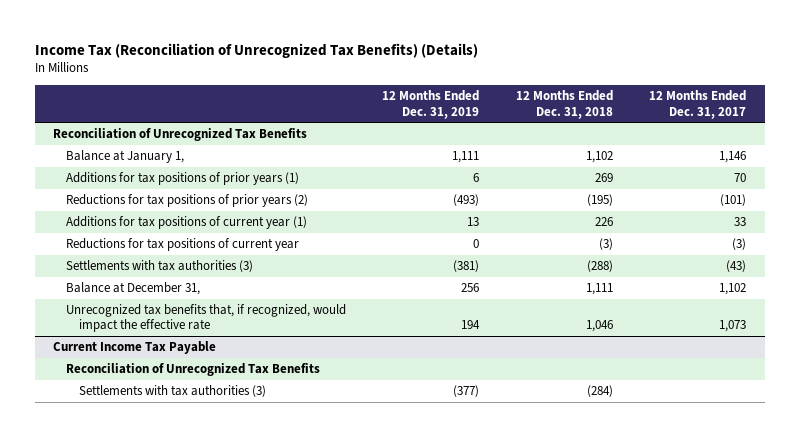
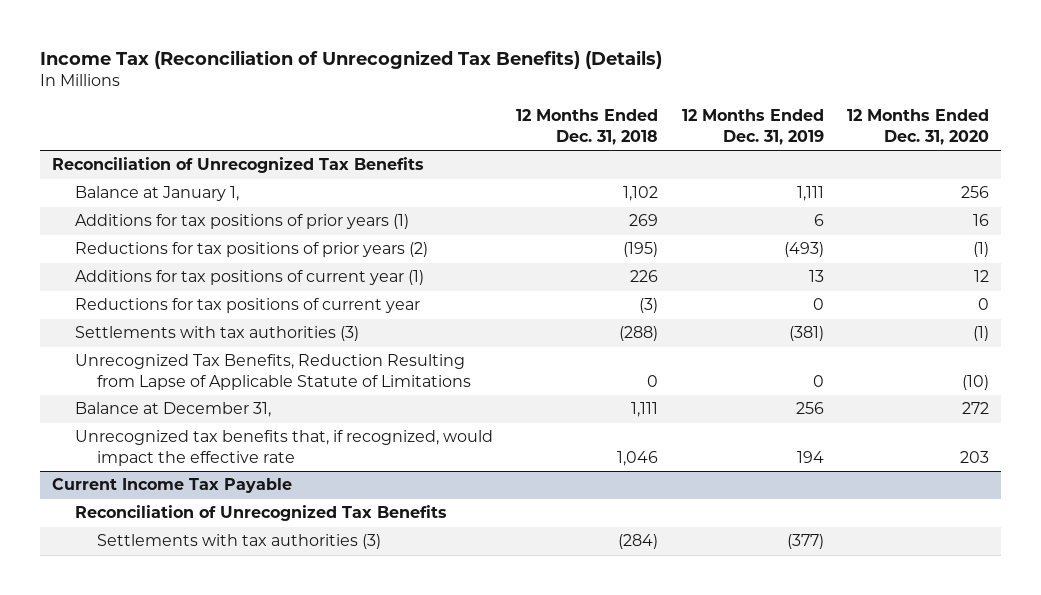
- | 12 Months Ended Dec. 31, 2019 | 12 Months Ended Dec. 31, 2018 | 12 Months Ended Dec. 31, 2017
+ | 12 Months Ended Dec. 31, 2018 | 12 Months Ended Dec. 31, 2019 | 12 Months Ended Dec. 31, 2020
+ Unrecognized Tax Benefits, Reduction Resulting from Lapse of Applicable Statute of Limitations | 0 | 0 | (10)

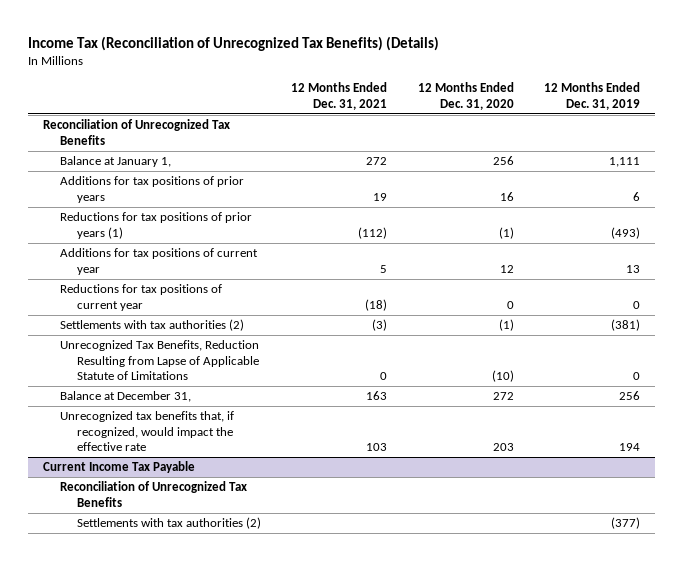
- | 12 Months Ended Dec. 31, 2018 | 12 Months Ended Dec. 31, 2019 | 12 Months Ended Dec. 31, 2020
+ | 12 Months Ended Dec. 31, 2021 | 12 Months Ended Dec. 31, 2020 | 12 Months Ended Dec. 31, 2019
- Additions for tax positions of prior years (1) | 269 | 6 | 16
- Reductions for tax positions of prior years (2) | (195) | (493) | (1)
- Additions for tax positions of current year (1) | 226 | 13 | 12
+ Additions for tax positions of prior years | 19 | 16 | 6
+ Reductions for tax positions of prior years (1) | (112) | (1) | (493)
+ Additions for tax positions of current year | 5 | 12 | 13
- Settlements with tax authorities (3) | (288) | (381) | (1)
+ Settlements with tax authorities (2) | (3) | (1) | (381)
@ Current Income Tax Payable
- Settlements with tax authorities (3) | (284) | (377) |
+ Settlements with tax authorities (2) | | | (377)

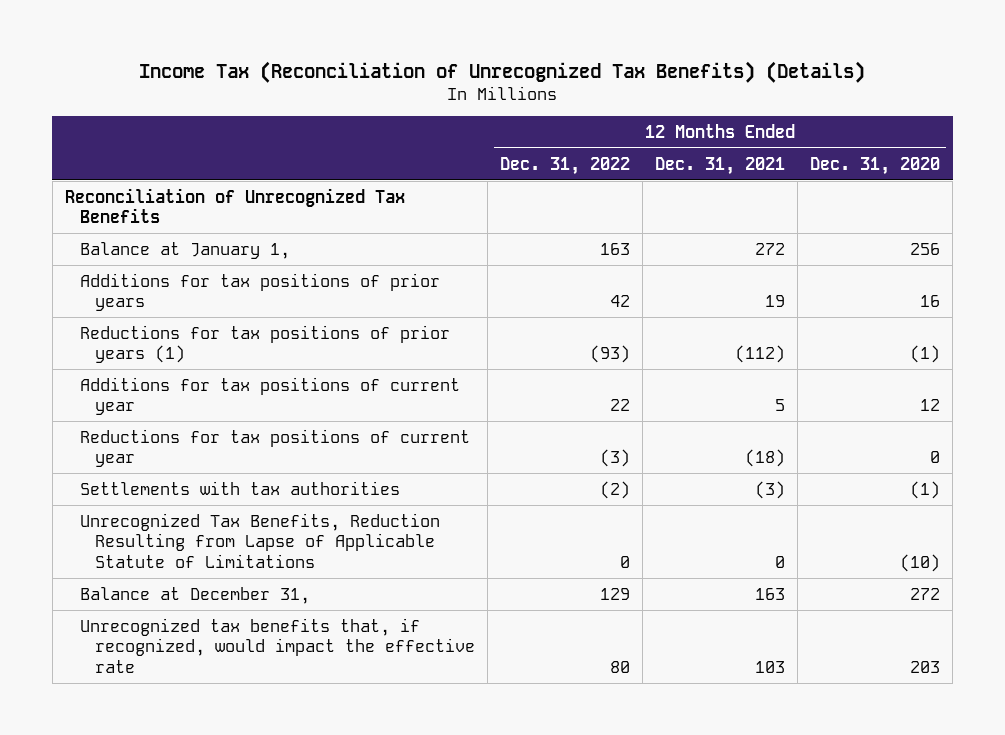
- | 12 Months Ended Dec. 31, 2021 | 12 Months Ended Dec. 31, 2020 | 12 Months Ended Dec. 31, 2019
+ | 12 Months Ended Dec. 31, 2022 | 12 Months Ended Dec. 31, 2021 | 12 Months Ended Dec. 31, 2020
- Settlements with tax authorities (2) | (3) | (1) | (381)
+ Settlements with tax authorities | (2) | (3) | (1)
- Current Income Tax Payable
- Reconciliation of Unrecognized Tax Benefits
- Settlements with tax authorities (2) | | | (377)

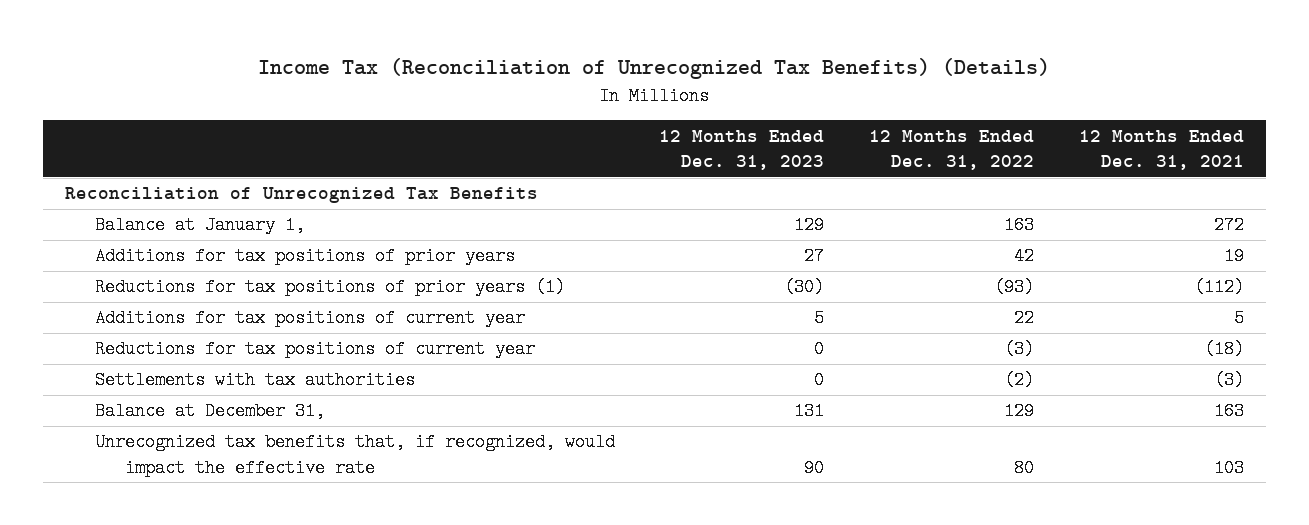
- | 12 Months Ended Dec. 31, 2022 | 12 Months Ended Dec. 31, 2021 | 12 Months Ended Dec. 31, 2020
+ | 12 Months Ended Dec. 31, 2023 | 12 Months Ended Dec. 31, 2022 | 12 Months Ended Dec. 31, 2021
- Unrecognized Tax Benefits, Reduction Resulting from Lapse of Applicable Statute of Limitations | 0 | 0 | (10)

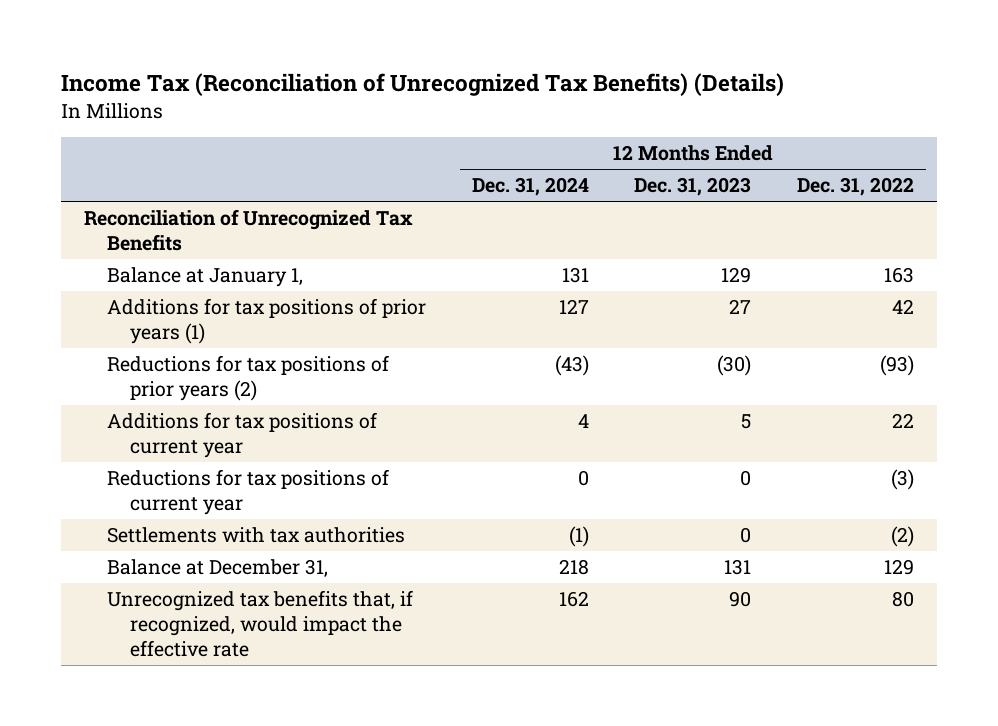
- | 12 Months Ended Dec. 31, 2023 | 12 Months Ended Dec. 31, 2022 | 12 Months Ended Dec. 31, 2021
+ | 12 Months Ended Dec. 31, 2024 | 12 Months Ended Dec. 31, 2023 | 12 Months Ended Dec. 31, 2022
- Additions for tax positions of prior years | 27 | 42 | 19
- Reductions for tax positions of prior years (1) | (30) | (93) | (112)
+ Additions for tax positions of prior years (1) | 127 | 27 | 42
+ Reductions for tax positions of prior years (2) | (43) | (30) | (93)

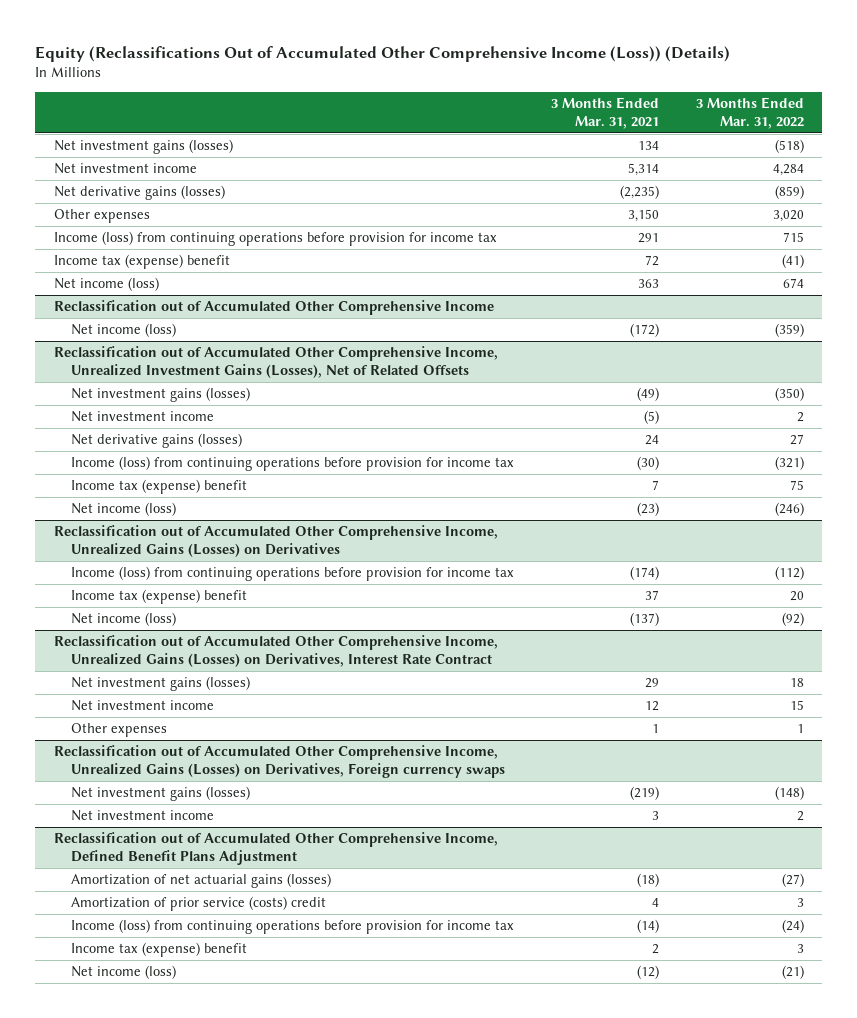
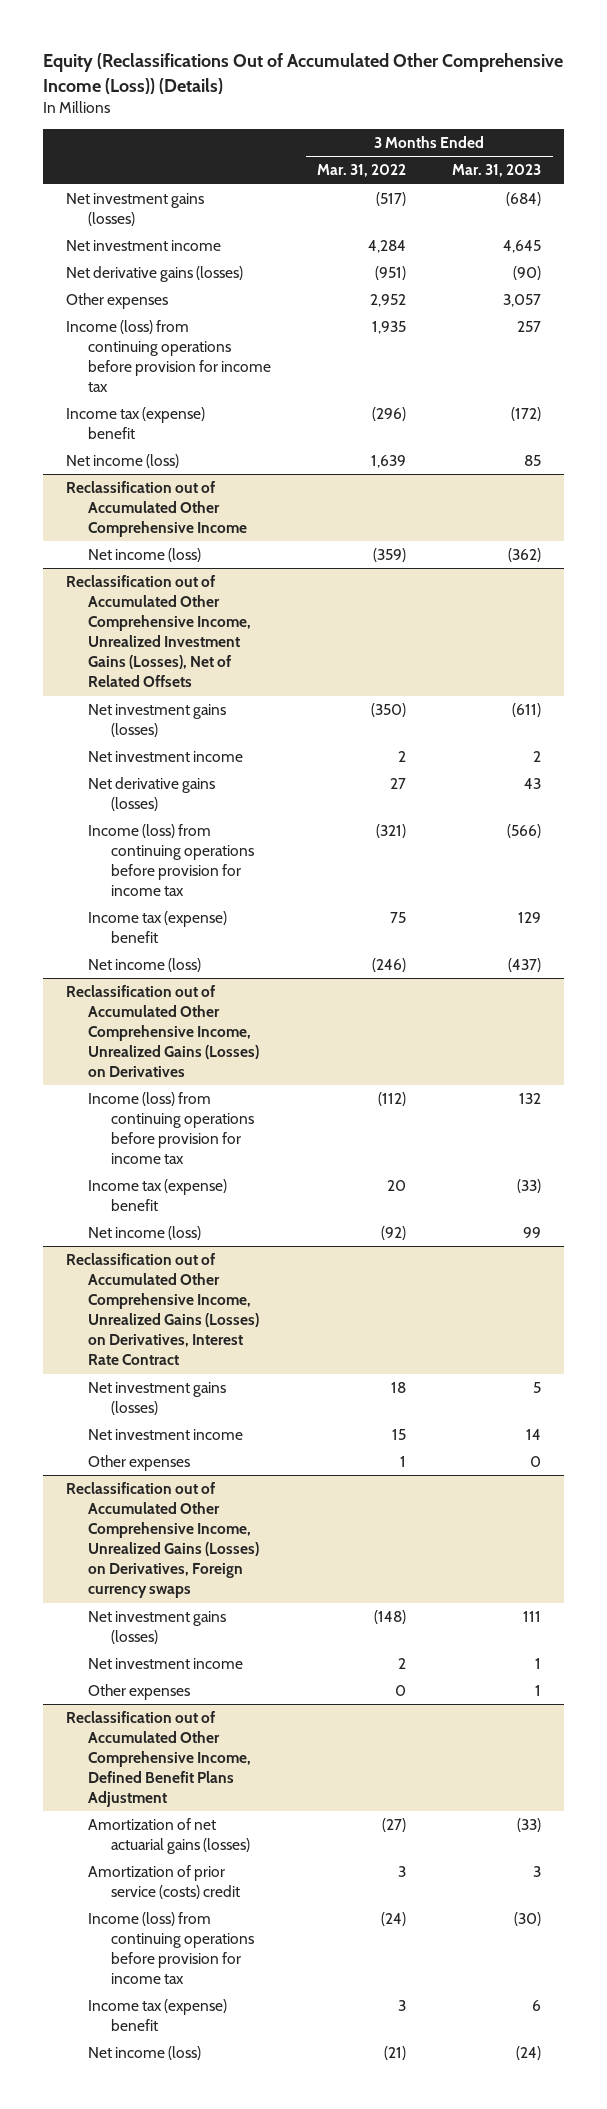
- | 3 Months Ended Mar. 31, 2021 | 3 Months Ended Mar. 31, 2022
+ | 3 Months Ended Mar. 31, 2022 | 3 Months Ended Mar. 31, 2023
- Net investment gains (losses) | 134 | (518)
+ Net investment gains (losses) | (517) | (684)
- Net derivative gains (losses) | (2,235) | (859)
- Other expenses | 3,150 | 3,020
- Income (loss) from continuing operations before provision for income tax | 291 | 715
- Income tax (expense) benefit | 72 | (41)
- Net income (loss) | 363 | 674
+ Net derivative gains (losses) | (951) | (90)
+ Other expenses | 2,952 | 3,057
+ Income (loss) from continuing operations before provision for income tax | 1,935 | 257
+ Income tax (expense) benefit | (296) | (172)
+ Net income (loss) | 1,639 | 85
@ Reclassification out of Accumulated Other Comprehensive Income, Unrealized Gains (Losses) on Derivatives, Foreign currency swaps
+ Other expenses | 0 | 1

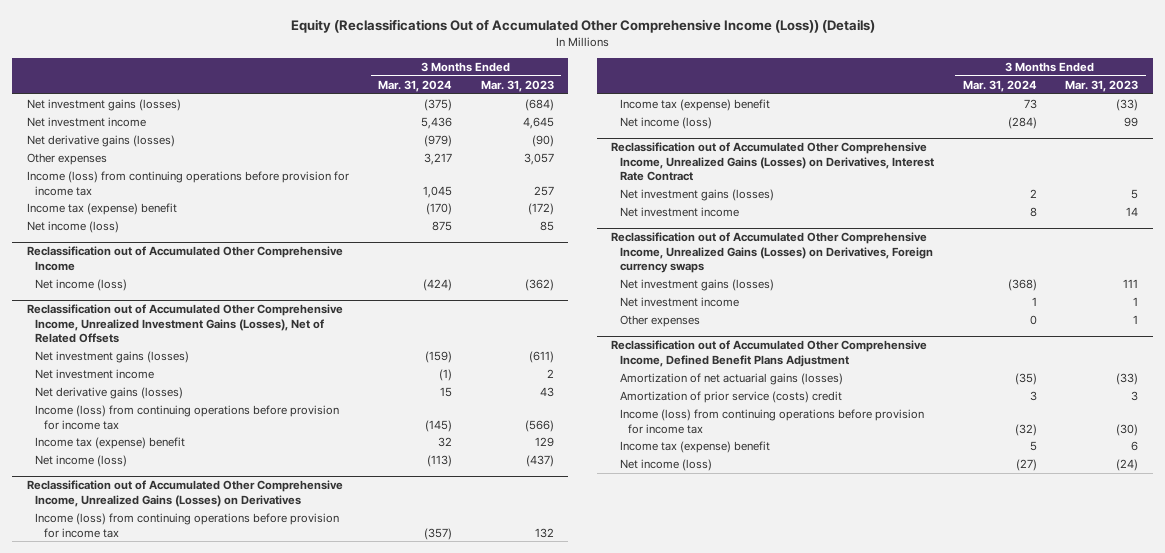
- | 3 Months Ended Mar. 31, 2022 | 3 Months Ended Mar. 31, 2023
+ | 3 Months Ended Mar. 31, 2024 | 3 Months Ended Mar. 31, 2023
@ Reclassification out of Accumulated Other Comprehensive Income, Unrealized Gains (Losses) on Derivatives, Interest Rate Contract
- Other expenses | 1 | 0

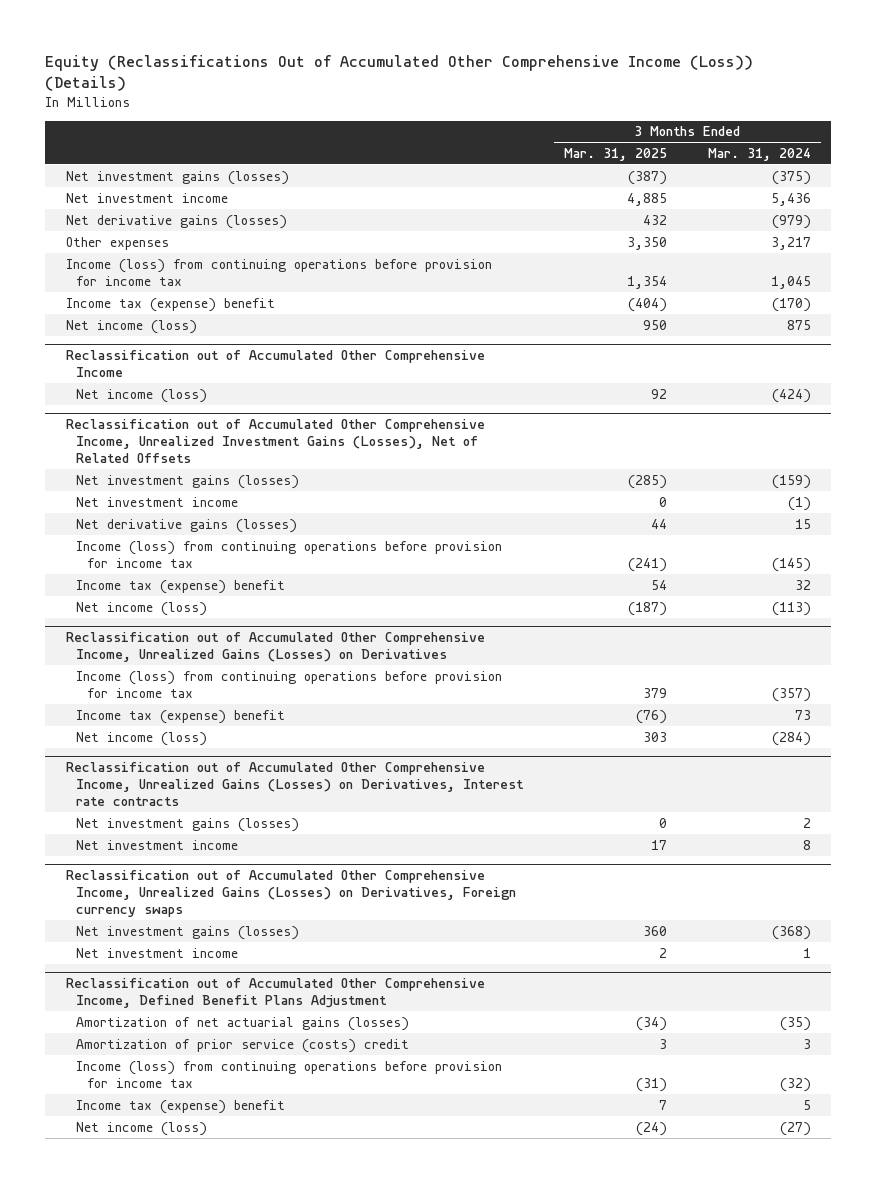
- | 3 Months Ended Mar. 31, 2024 | 3 Months Ended Mar. 31, 2023
+ | 3 Months Ended Mar. 31, 2025 | 3 Months Ended Mar. 31, 2024
- Reclassification out of Accumulated Other Comprehensive Income, Unrealized Gains (Losses) on Derivatives, Interest Rate Contract
+ Reclassification out of Accumulated Other Comprehensive Income, Unrealized Gains (Losses) on Derivatives, Interest rate contracts
@ Reclassification out of Accumulated Other Comprehensive Income, Unrealized Gains (Losses) on Derivatives, Foreign currency swaps
- Other expenses | 0 | 1

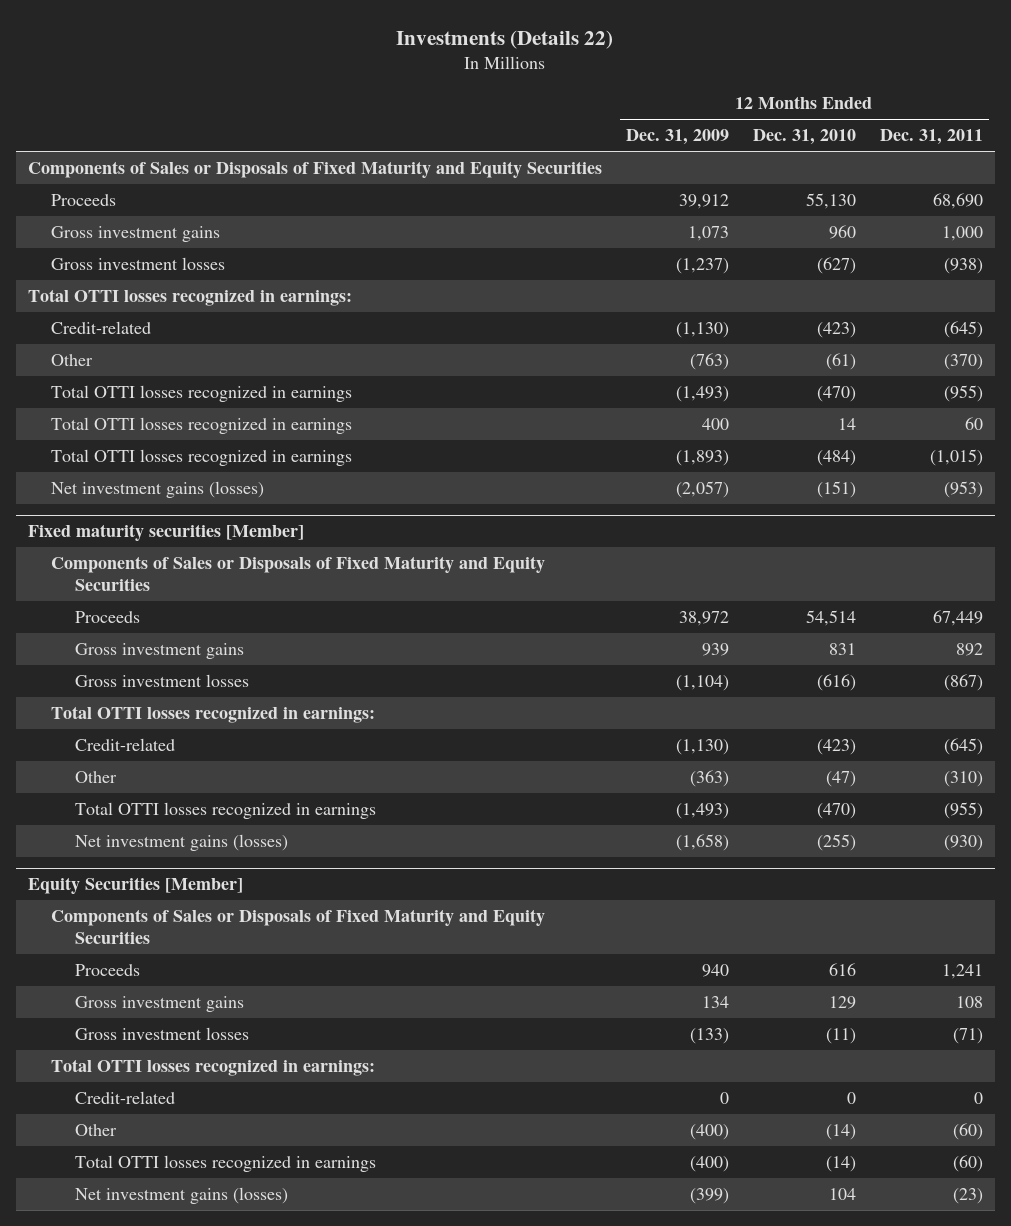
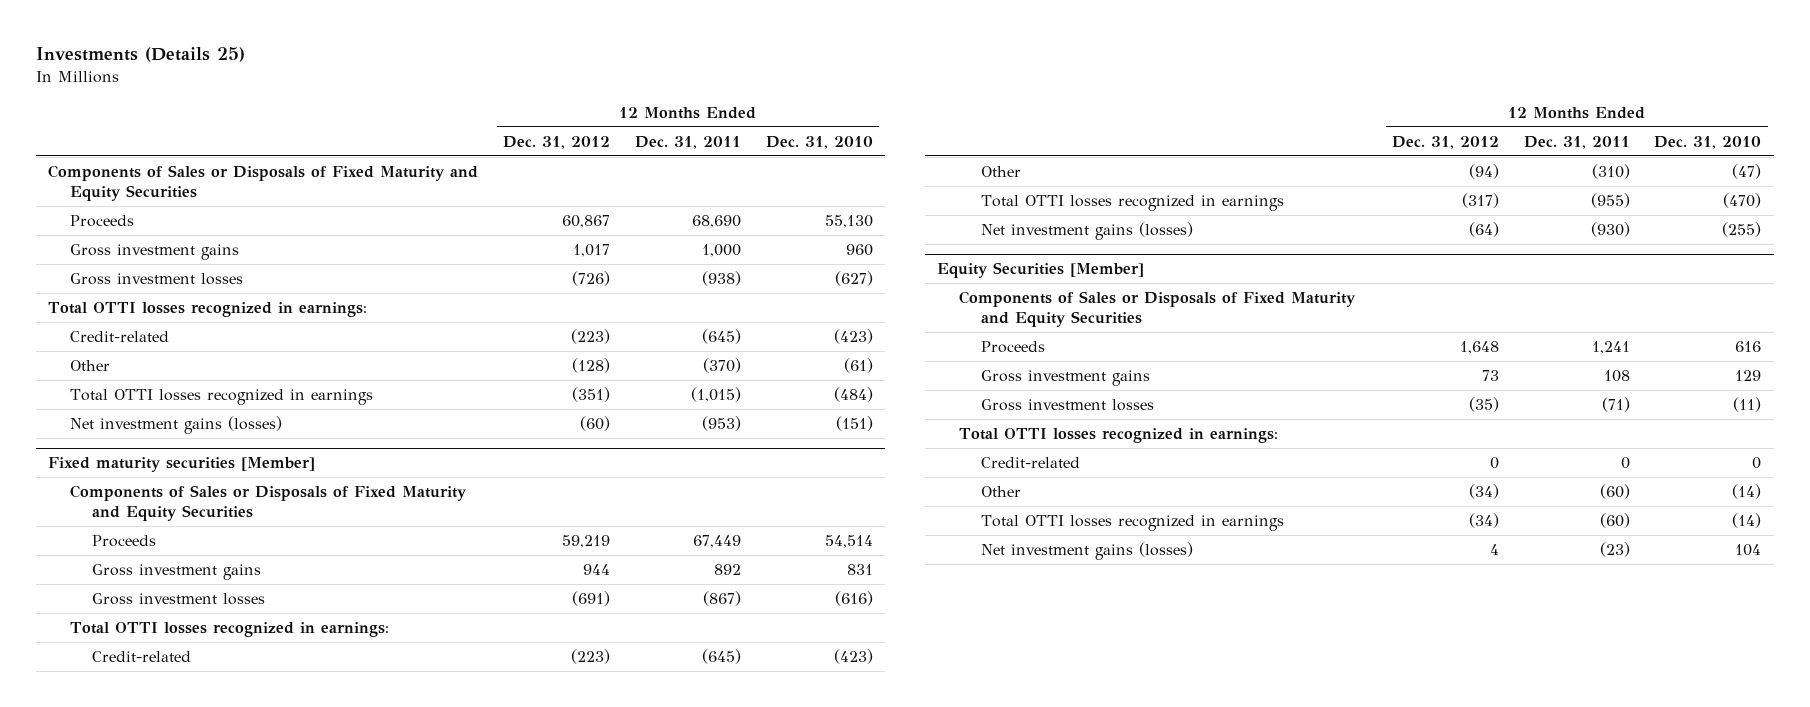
- Investments (Details 22)
+ Investments (Details 25)
- | 12 Months Ended Dec. 31, 2009 | 12 Months Ended Dec. 31, 2010 | 12 Months Ended Dec. 31, 2011
+ | 12 Months Ended Dec. 31, 2012 | 12 Months Ended Dec. 31, 2011 | 12 Months Ended Dec. 31, 2010
- Total OTTI losses recognized in earnings | (1,493) | (470) | (955)
- Total OTTI losses recognized in earnings | 400 | 14 | 60

